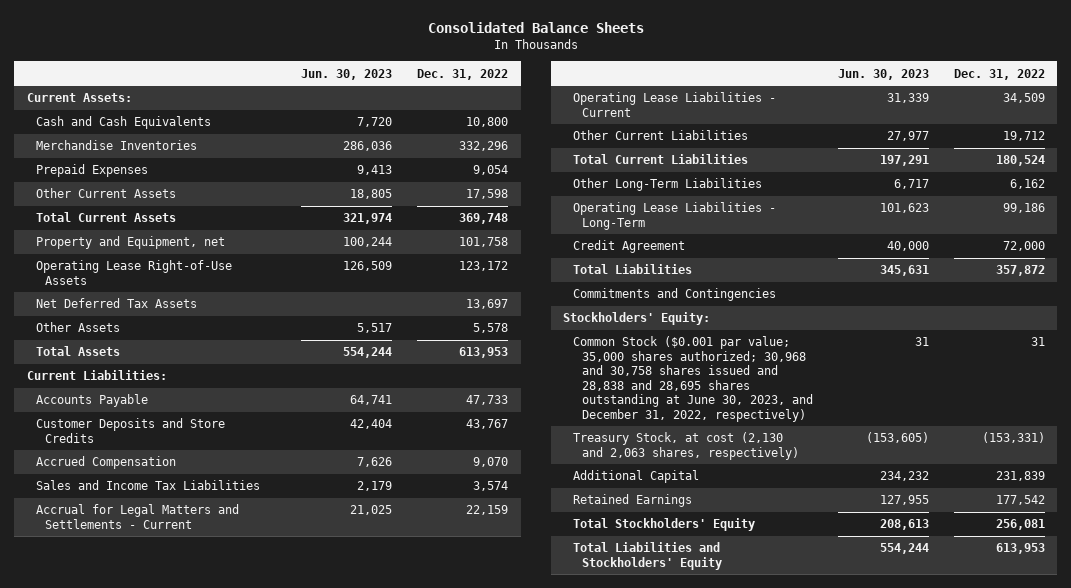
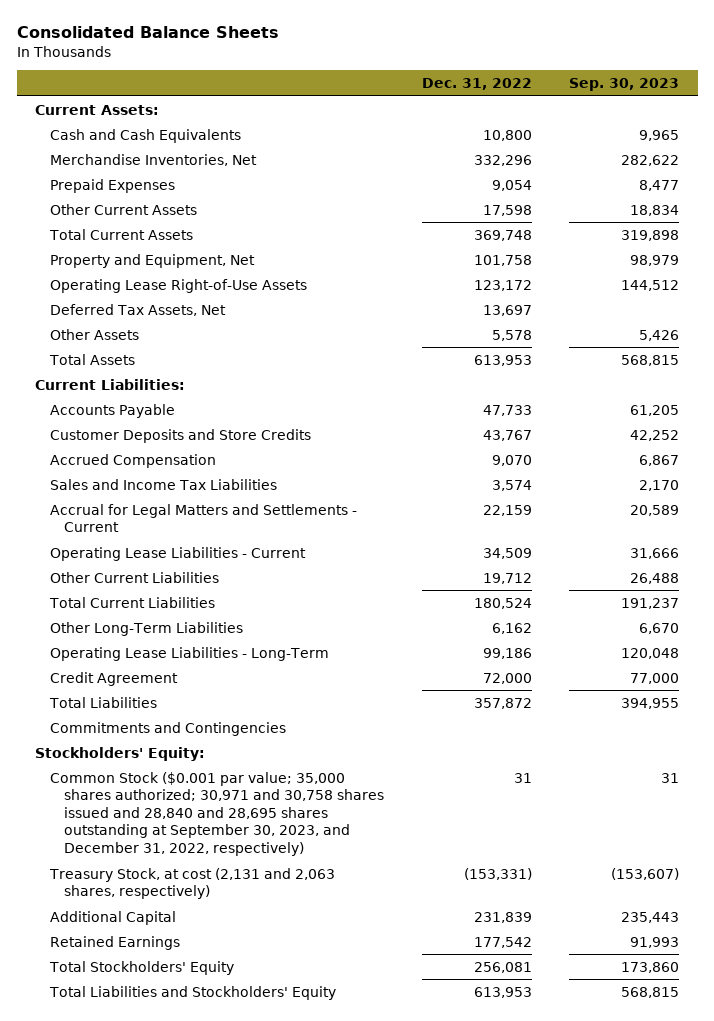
- | Jun. 30, 2023 | Dec. 31, 2022
+ | Dec. 31, 2022 | Sep. 30, 2023
- Merchandise Inventories | 286,036 | 332,296
+ Merchandise Inventories, Net | 332,296 | 282,622
- Property and Equipment, net | 100,244 | 101,758
+ Property and Equipment, Net | 101,758 | 98,979
- Net Deferred Tax Assets | | 13,697
+ Deferred Tax Assets, Net | 13,697 |
- Common Stock ($0.001 par value; 35,000 shares authorized; 30,968 and 30,758 shares issued and 28,838 and 28,695 shares outstanding at June 30, 2023, and December 31, 2022, respectively) | 31 | 31
- Treasury Stock, at cost (2,130 and 2,063 shares, respectively) | (153,605) | (153,331)
+ Common Stock ($0.001 par value; 35,000 shares authorized; 30,971 and 30,758 shares issued and 28,840 and 28,695 shares outstanding at September 30, 2023, and December 31, 2022, respectively) | 31 | 31
+ Treasury Stock, at cost (2,131 and 2,063 shares, respectively) | (153,331) | (153,607)

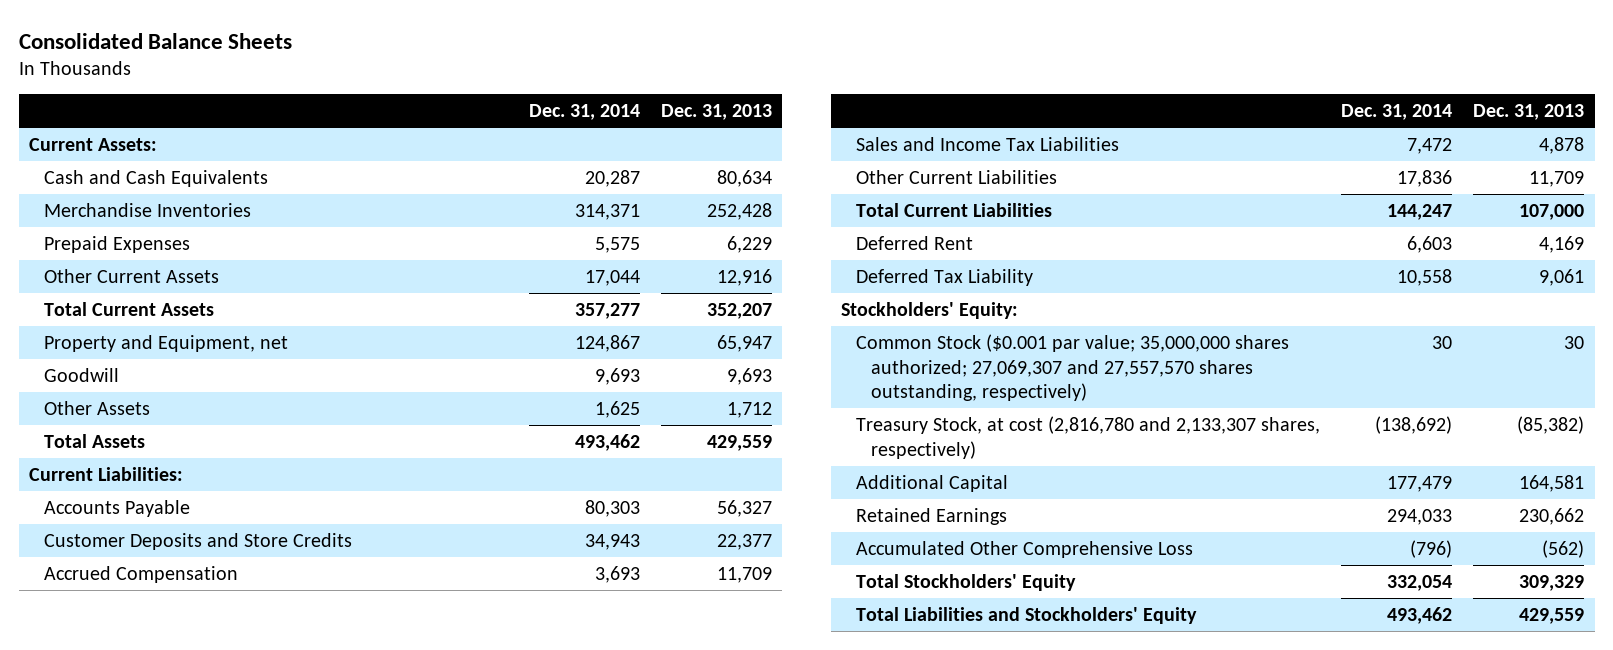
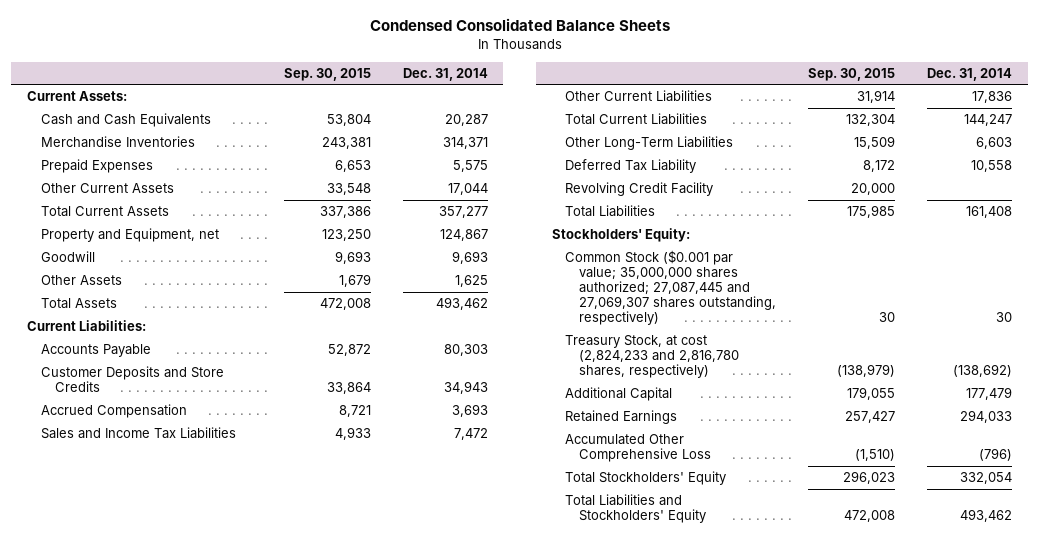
- Consolidated Balance Sheets
+ Condensed Consolidated Balance Sheets
- | Dec. 31, 2014 | Dec. 31, 2013
+ | Sep. 30, 2015 | Dec. 31, 2014
- Deferred Rent | 6,603 | 4,169
+ Other Long-Term Liabilities | 15,509 | 6,603
+ Revolving Credit Facility | 20,000 |
+ Total Liabilities | 175,985 | 161,408
- Common Stock ($0.001 par value; 35,000,000 shares authorized; 27,069,307 and 27,557,570 shares outstanding, respectively) | 30 | 30
- Treasury Stock, at cost (2,816,780 and 2,133,307 shares, respectively) | (138,692) | (85,382)
+ Common Stock ($0.001 par value; 35,000,000 shares authorized; 27,087,445 and 27,069,307 shares outstanding, respectively) | 30 | 30
+ Treasury Stock, at cost (2,824,233 and 2,816,780 shares, respectively) | (138,979) | (138,692)

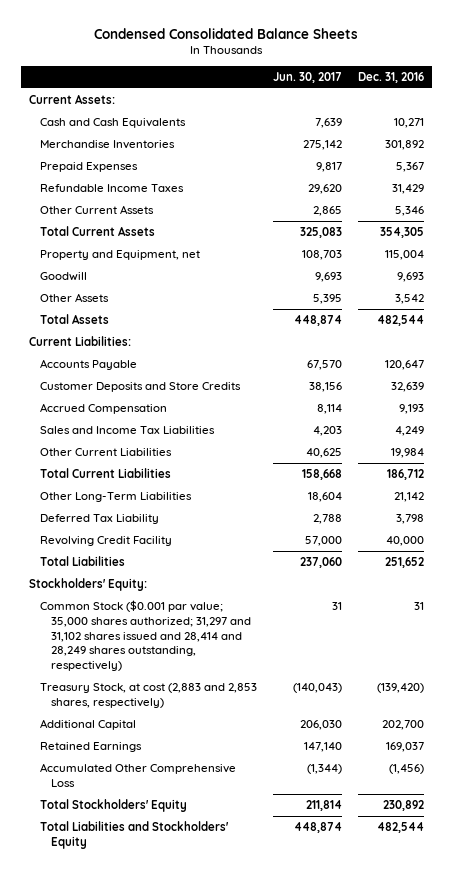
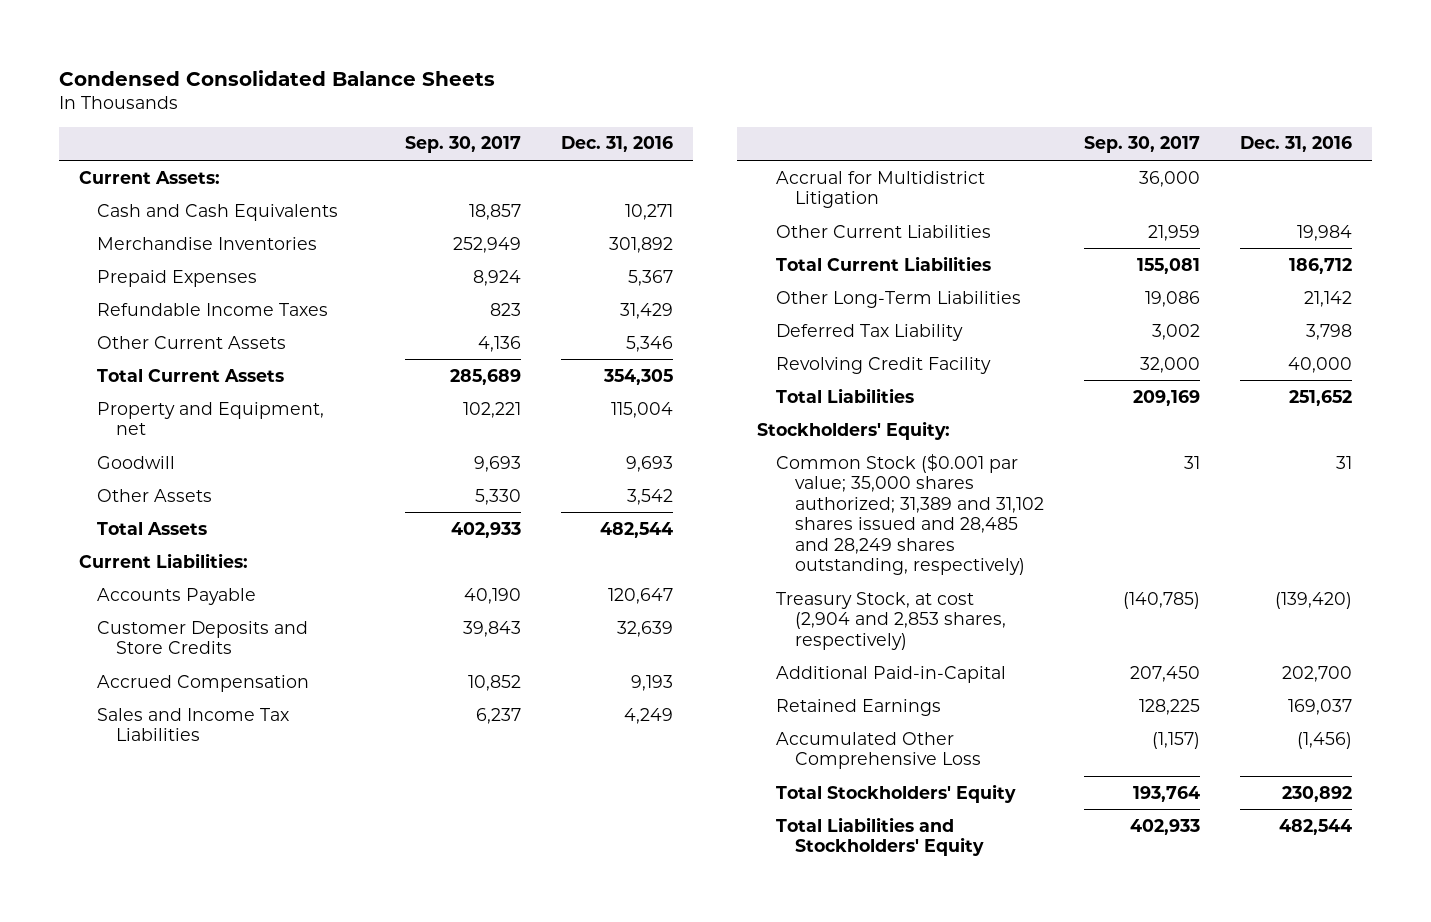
- | Jun. 30, 2017 | Dec. 31, 2016
+ | Sep. 30, 2017 | Dec. 31, 2016
+ Accrual for Multidistrict Litigation | 36,000 |
- Common Stock ($0.001 par value; 35,000 shares authorized; 31,297 and 31,102 shares issued and 28,414 and 28,249 shares outstanding, respectively) | 31 | 31
- Treasury Stock, at cost (2,883 and 2,853 shares, respectively) | (140,043) | (139,420)
- Additional Capital | 206,030 | 202,700
+ Common Stock ($0.001 par value; 35,000 shares authorized; 31,389 and 31,102 shares issued and 28,485 and 28,249 shares outstanding, respectively) | 31 | 31
+ Treasury Stock, at cost (2,904 and 2,853 shares, respectively) | (140,785) | (139,420)
+ Additional Paid-in-Capital | 207,450 | 202,700

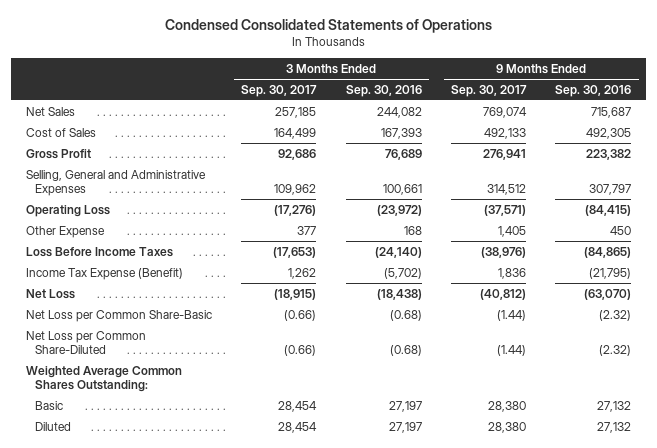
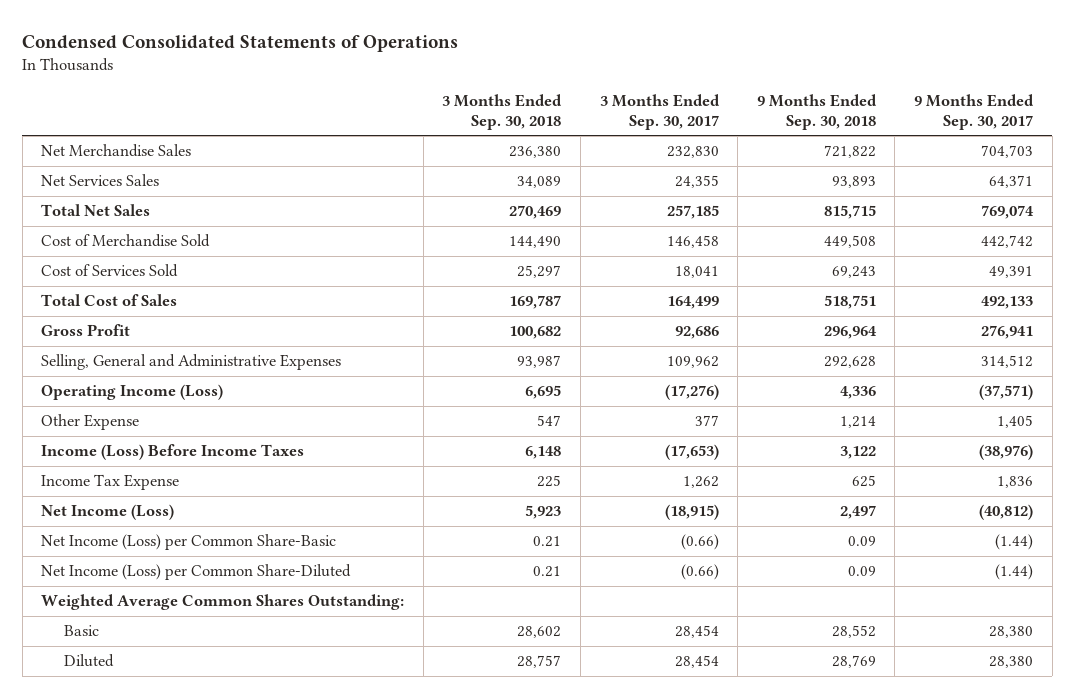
- | 3 Months Ended Sep. 30, 2017 | 3 Months Ended Sep. 30, 2016 | 9 Months Ended Sep. 30, 2017 | 9 Months Ended Sep. 30, 2016
+ | 3 Months Ended Sep. 30, 2018 | 3 Months Ended Sep. 30, 2017 | 9 Months Ended Sep. 30, 2018 | 9 Months Ended Sep. 30, 2017
- Net Sales | 257,185 | 244,082 | 769,074 | 715,687
- Cost of Sales | 164,499 | 167,393 | 492,133 | 492,305
+ Net Merchandise Sales | 236,380 | 232,830 | 721,822 | 704,703
+ Net Services Sales | 34,089 | 24,355 | 93,893 | 64,371
+ Total Net Sales | 270,469 | 257,185 | 815,715 | 769,074
+ Cost of Merchandise Sold | 144,490 | 146,458 | 449,508 | 442,742
+ Cost of Services Sold | 25,297 | 18,041 | 69,243 | 49,391
+ Total Cost of Sales | 169,787 | 164,499 | 518,751 | 492,133
- Operating Loss | (17,276) | (23,972) | (37,571) | (84,415)
+ Operating Income (Loss) | 6,695 | (17,276) | 4,336 | (37,571)
- Loss Before Income Taxes | (17,653) | (24,140) | (38,976) | (84,865)
- Income Tax Expense (Benefit) | 1,262 | (5,702) | 1,836 | (21,795)
- Net Loss | (18,915) | (18,438) | (40,812) | (63,070)
- Net Loss per Common Share-Basic | (0.66) | (0.68) | (1.44) | (2.32)
- Net Loss per Common Share-Diluted | (0.66) | (0.68) | (1.44) | (2.32)
+ Income (Loss) Before Income Taxes | 6,148 | (17,653) | 3,122 | (38,976)
+ Income Tax Expense | 225 | 1,262 | 625 | 1,836
+ Net Income (Loss) | 5,923 | (18,915) | 2,497 | (40,812)
+ Net Income (Loss) per Common Share-Basic | 0.21 | (0.66) | 0.09 | (1.44)
+ Net Income (Loss) per Common Share-Diluted | 0.21 | (0.66) | 0.09 | (1.44)

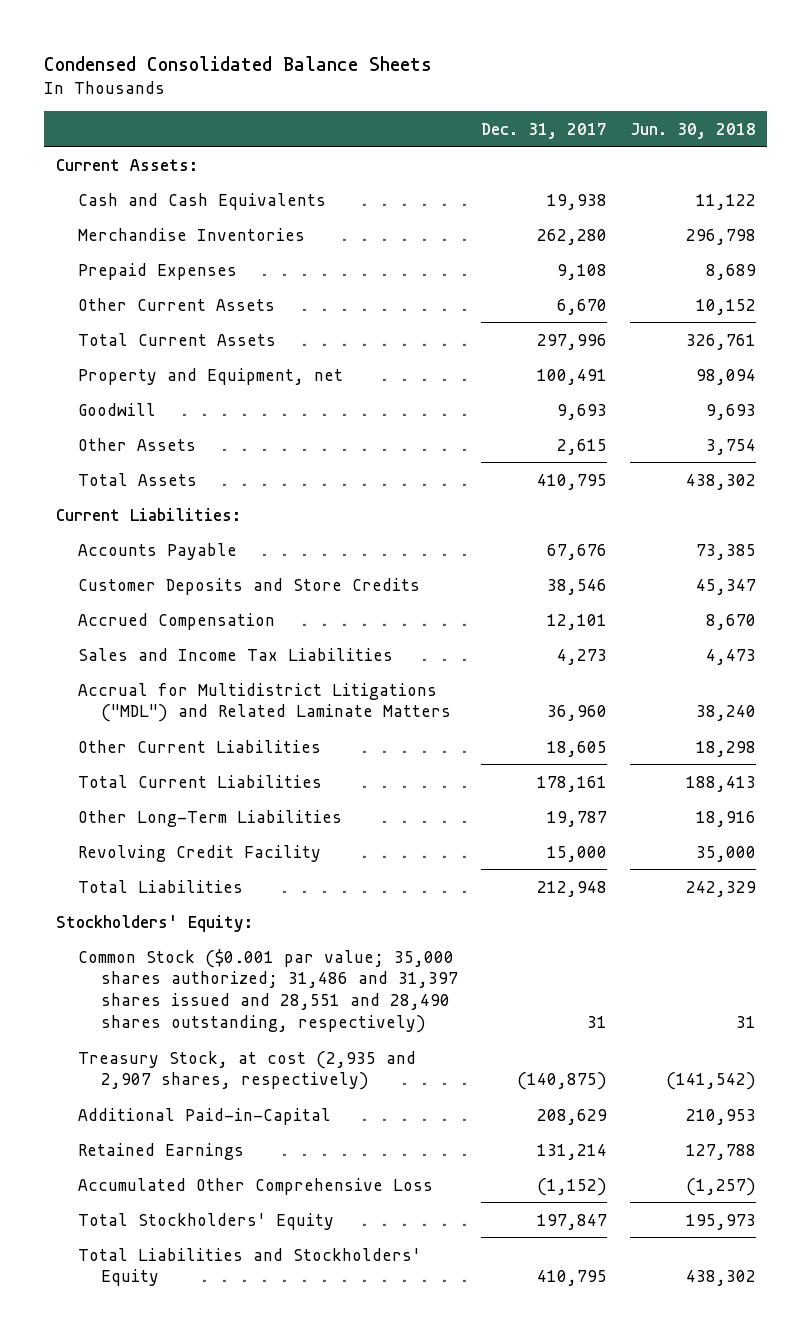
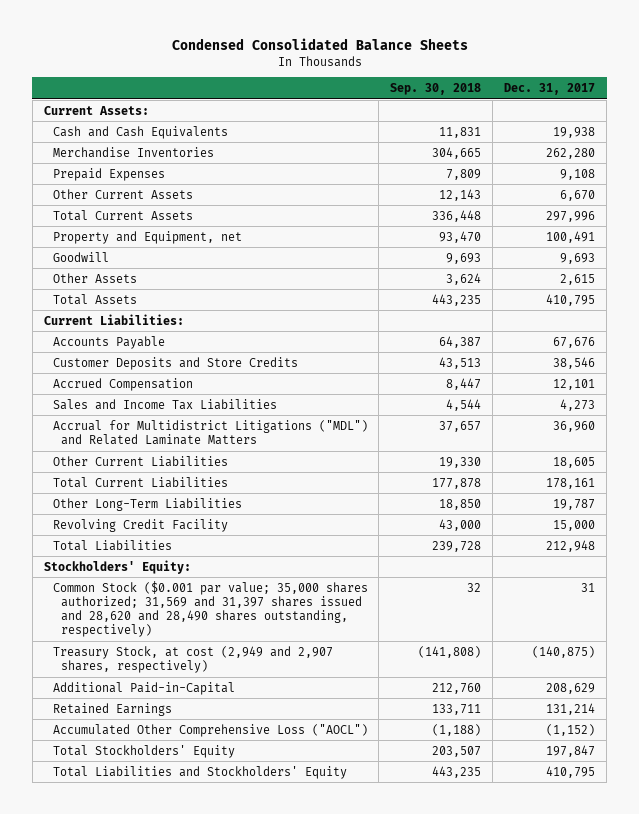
- | Dec. 31, 2017 | Jun. 30, 2018
+ | Sep. 30, 2018 | Dec. 31, 2017
- Common Stock ($0.001 par value; 35,000 shares authorized; 31,486 and 31,397 shares issued and 28,551 and 28,490 shares outstanding, respectively) | 31 | 31
- Treasury Stock, at cost (2,935 and 2,907 shares, respectively) | (140,875) | (141,542)
+ Common Stock ($0.001 par value; 35,000 shares authorized; 31,569 and 31,397 shares issued and 28,620 and 28,490 shares outstanding, respectively) | 32 | 31
+ Treasury Stock, at cost (2,949 and 2,907 shares, respectively) | (141,808) | (140,875)
- Accumulated Other Comprehensive Loss | (1,152) | (1,257)
+ Accumulated Other Comprehensive Loss ("AOCL") | (1,188) | (1,152)

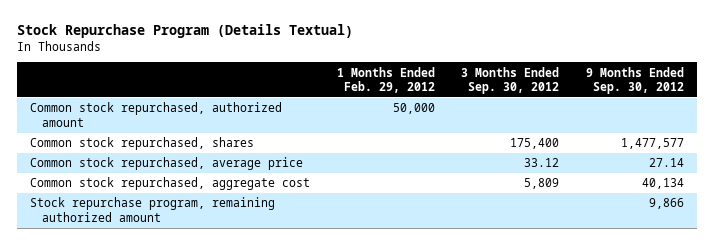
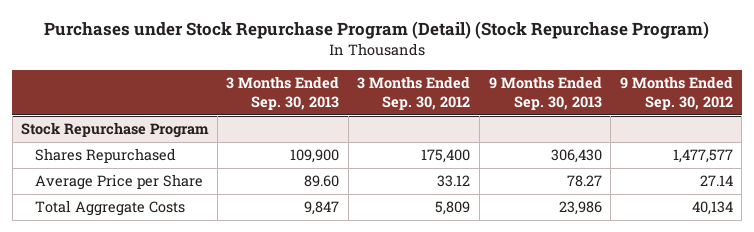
- Stock Repurchase Program (Details Textual)
+ Purchases under Stock Repurchase Program (Detail) (Stock Repurchase Program)
- | 1 Months Ended Feb. 29, 2012 | 3 Months Ended Sep. 30, 2012 | 9 Months Ended Sep. 30, 2012
+ | 3 Months Ended Sep. 30, 2013 | 3 Months Ended Sep. 30, 2012 | 9 Months Ended Sep. 30, 2013 | 9 Months Ended Sep. 30, 2012
- Common stock repurchased, authorized amount | 50,000 | |
- Common stock repurchased, shares | | 175,400 | 1,477,577
- Common stock repurchased, average price | | 33.12 | 27.14
- Common stock repurchased, aggregate cost | | 5,809 | 40,134
- Stock repurchase program, remaining authorized amount | | | 9,866
+ Stock Repurchase Program
+ Shares Repurchased | 109,900 | 175,400 | 306,430 | 1,477,577
+ Average Price per Share | 89.60 | 33.12 | 78.27 | 27.14
+ Total Aggregate Costs | 9,847 | 5,809 | 23,986 | 40,134

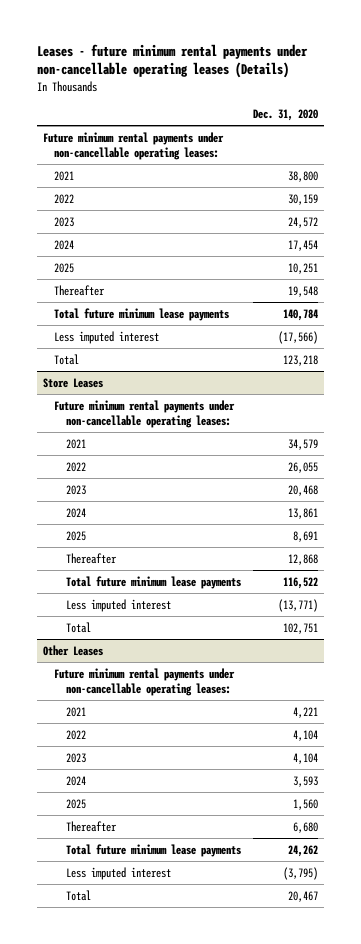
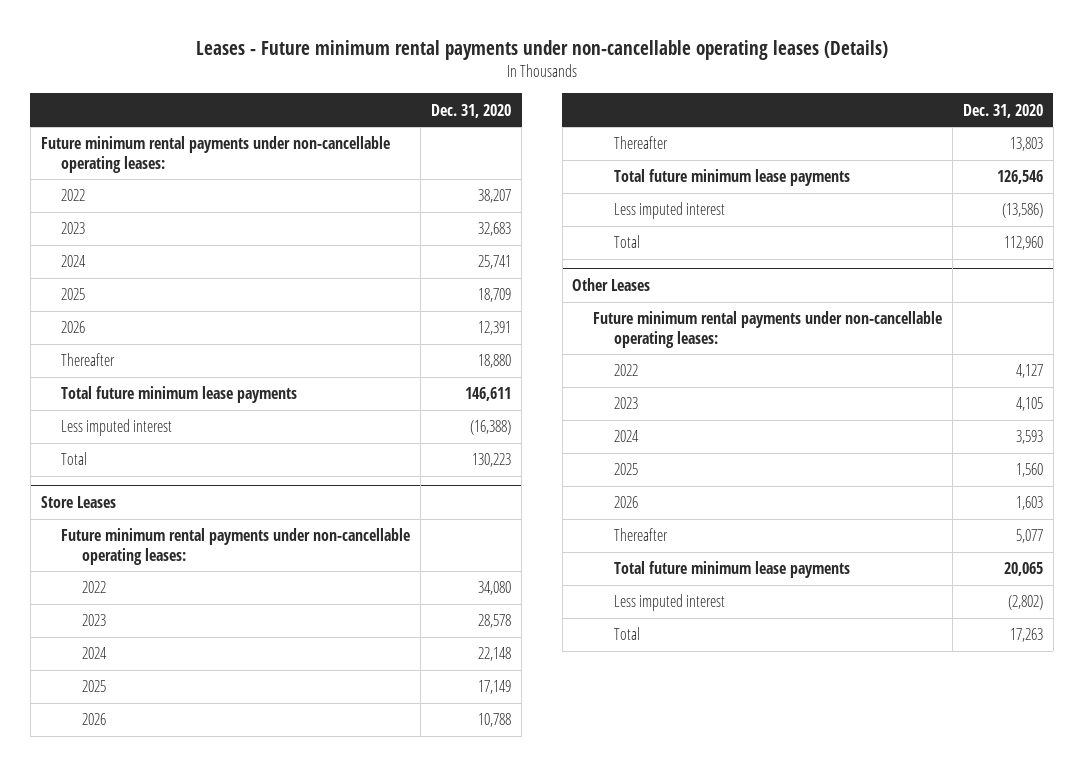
- Leases - future minimum rental payments under non-cancellable operating leases (Details)
+ Leases - Future minimum rental payments under non-cancellable operating leases (Details)
- 2021 | 38,800
- 2022 | 30,159
- 2023 | 24,572
- 2024 | 17,454
- 2025 | 10,251
- Thereafter | 19,548
- Total future minimum lease payments | 140,784
- Less imputed interest | (17,566)
- Total | 123,218
+ 2022 | 38,207
+ 2023 | 32,683
+ 2024 | 25,741
+ 2025 | 18,709
+ 2026 | 12,391
+ Thereafter | 18,880
+ Total future minimum lease payments | 146,611
+ Less imputed interest | (16,388)
+ Total | 130,223
@ Store Leases
- 2021 | 34,579
- 2022 | 26,055
- 2023 | 20,468
- 2024 | 13,861
- 2025 | 8,691
- Thereafter | 12,868
- Total future minimum lease payments | 116,522
- Less imputed interest | (13,771)
- Total | 102,751
+ 2022 | 34,080
+ 2023 | 28,578
+ 2024 | 22,148
+ 2025 | 17,149
+ 2026 | 10,788
+ Thereafter | 13,803
+ Total future minimum lease payments | 126,546
+ Less imputed interest | (13,586)
+ Total | 112,960
@ Other Leases
- 2021 | 4,221
- 2022 | 4,104
- 2023 | 4,104
+ 2022 | 4,127
+ 2023 | 4,105
- Thereafter | 6,680
- Total future minimum lease payments | 24,262
- Less imputed interest | (3,795)
- Total | 20,467
+ 2026 | 1,603
+ Thereafter | 5,077
+ Total future minimum lease payments | 20,065
+ Less imputed interest | (2,802)
+ Total | 17,263

